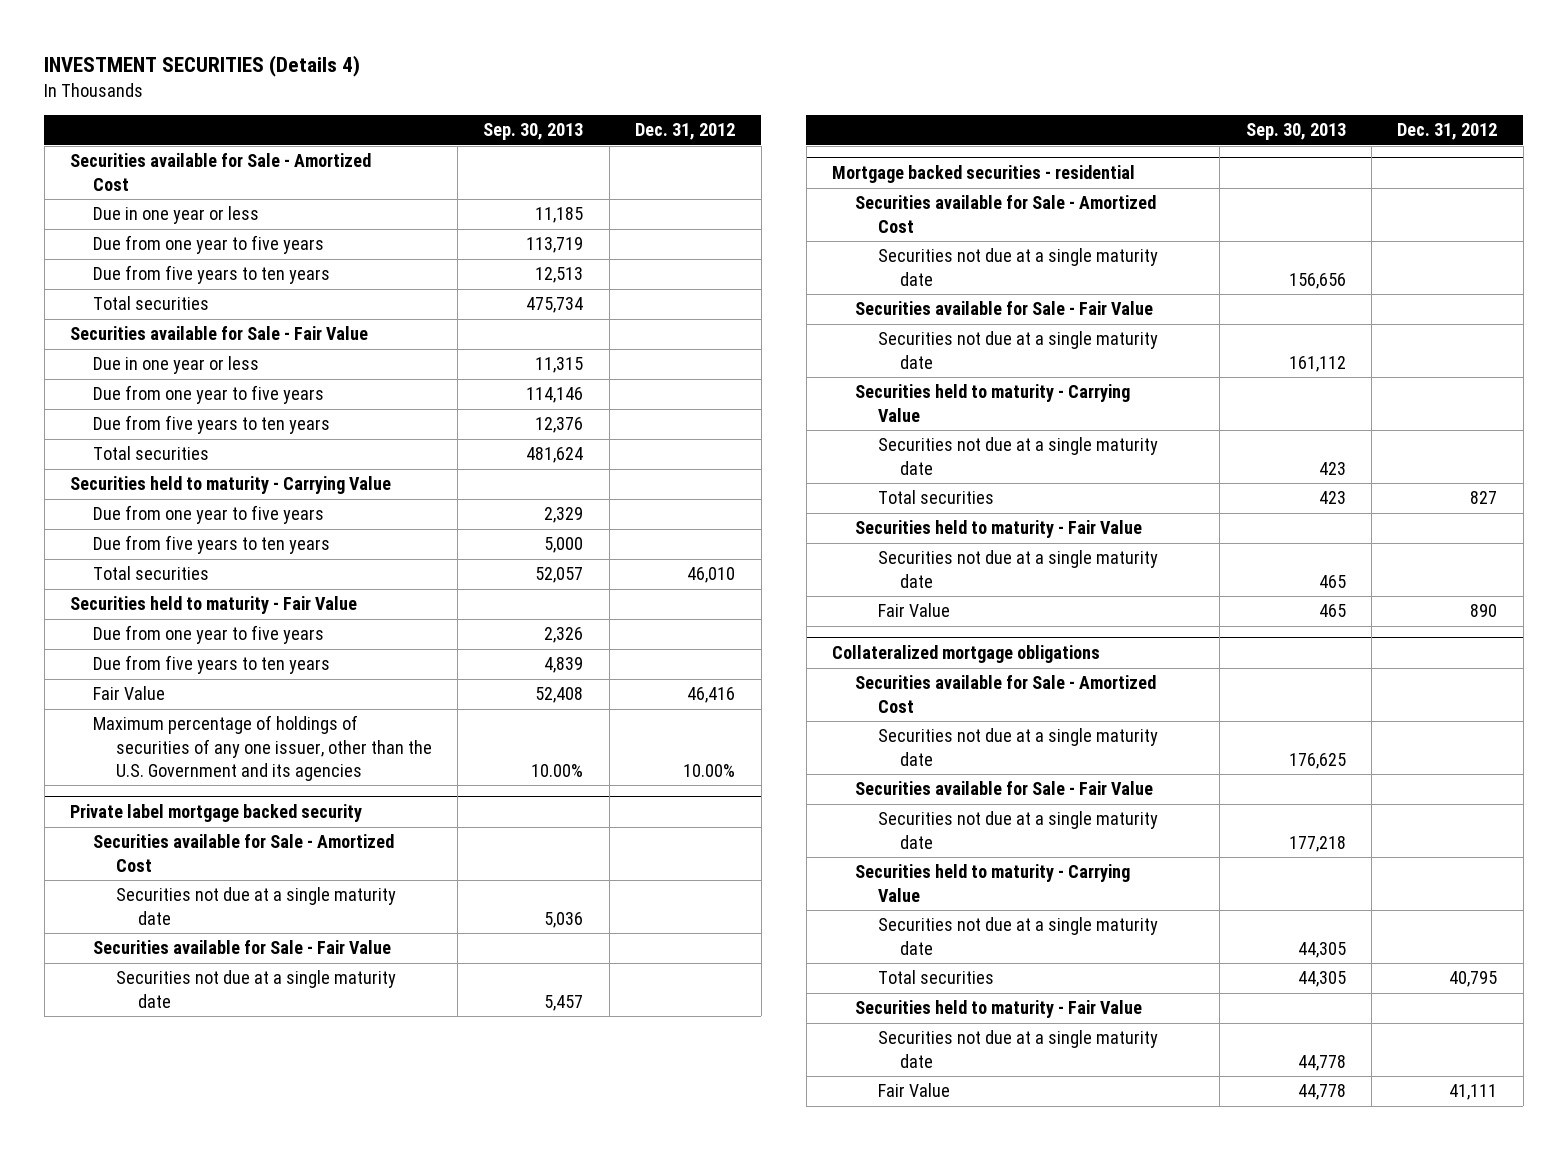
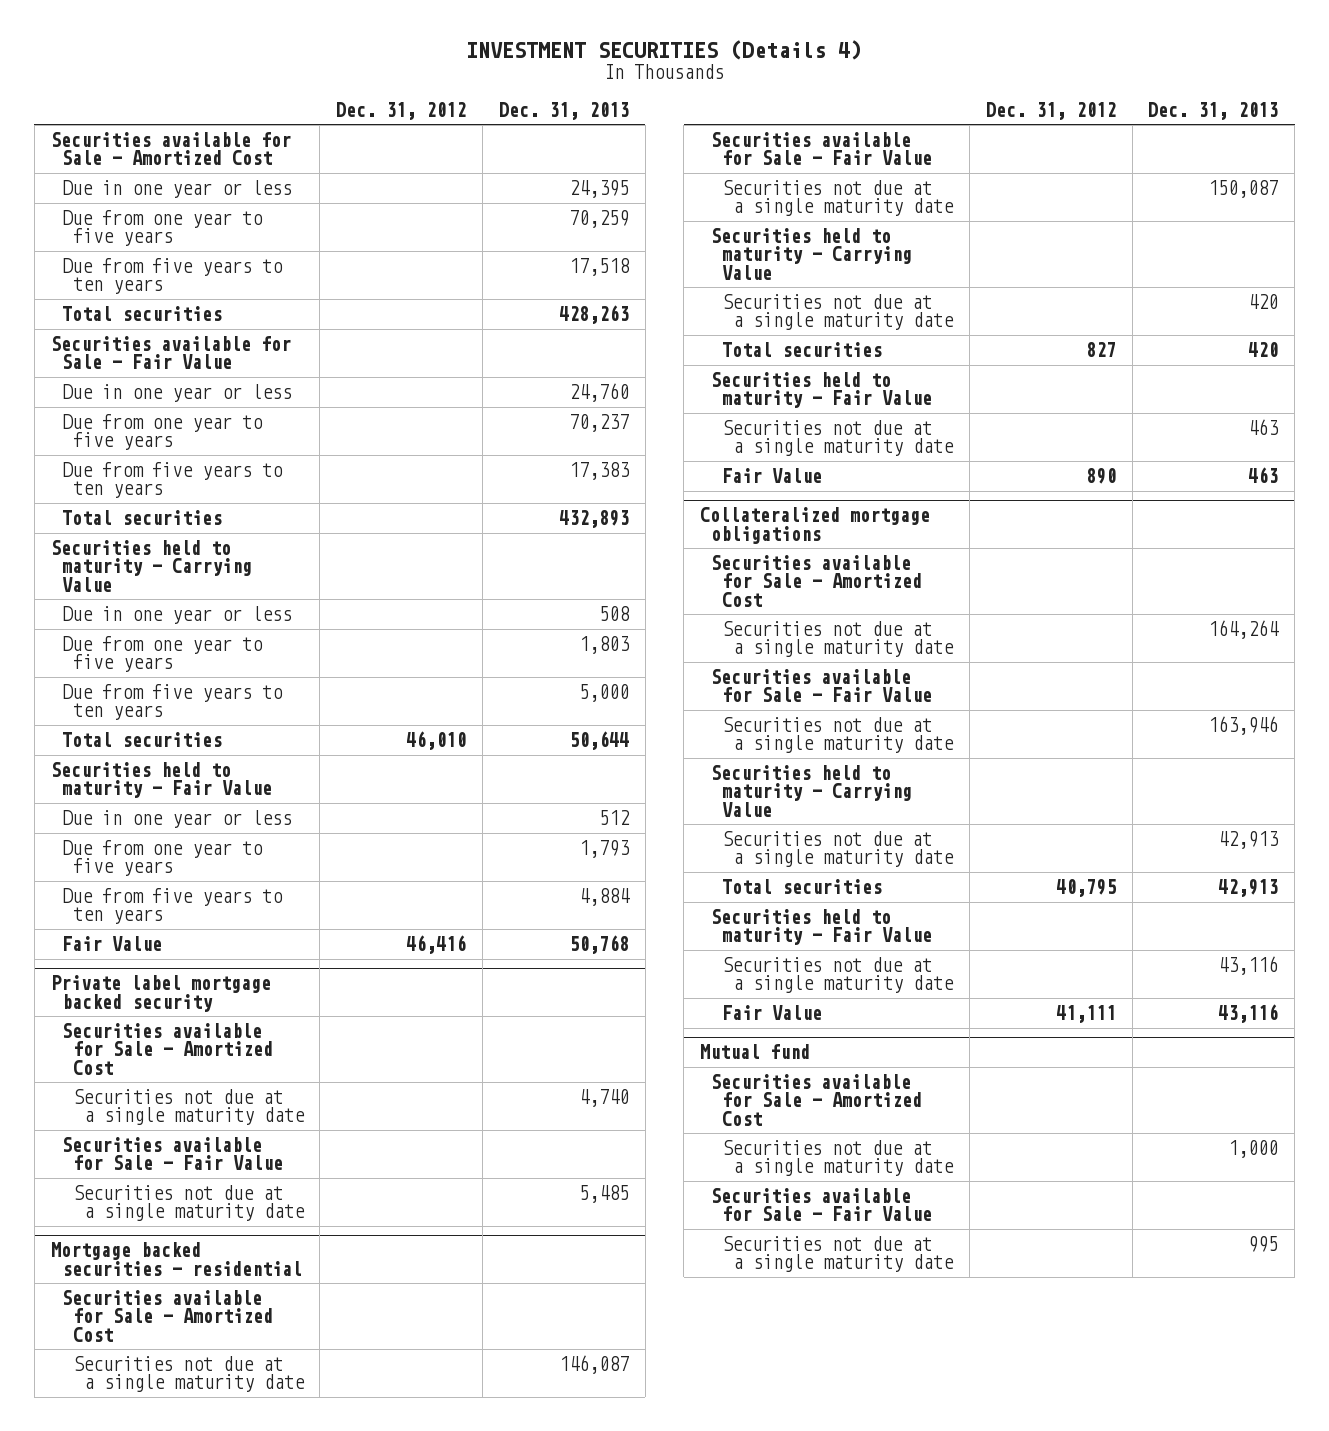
- | Sep. 30, 2013 | Dec. 31, 2012
+ | Dec. 31, 2012 | Dec. 31, 2013
+ Due in one year or less | | 508
+ Due in one year or less | | 512
- Maximum percentage of holdings of securities of any one issuer, other than the U.S. Government and its agencies | 10.00% | 10.00%
+ Mutual fund
+ Securities available for Sale - Amortized Cost
+ Securities not due at a single maturity date | | 1,000
+ Securities available for Sale - Fair Value
+ Securities not due at a single maturity date | | 995

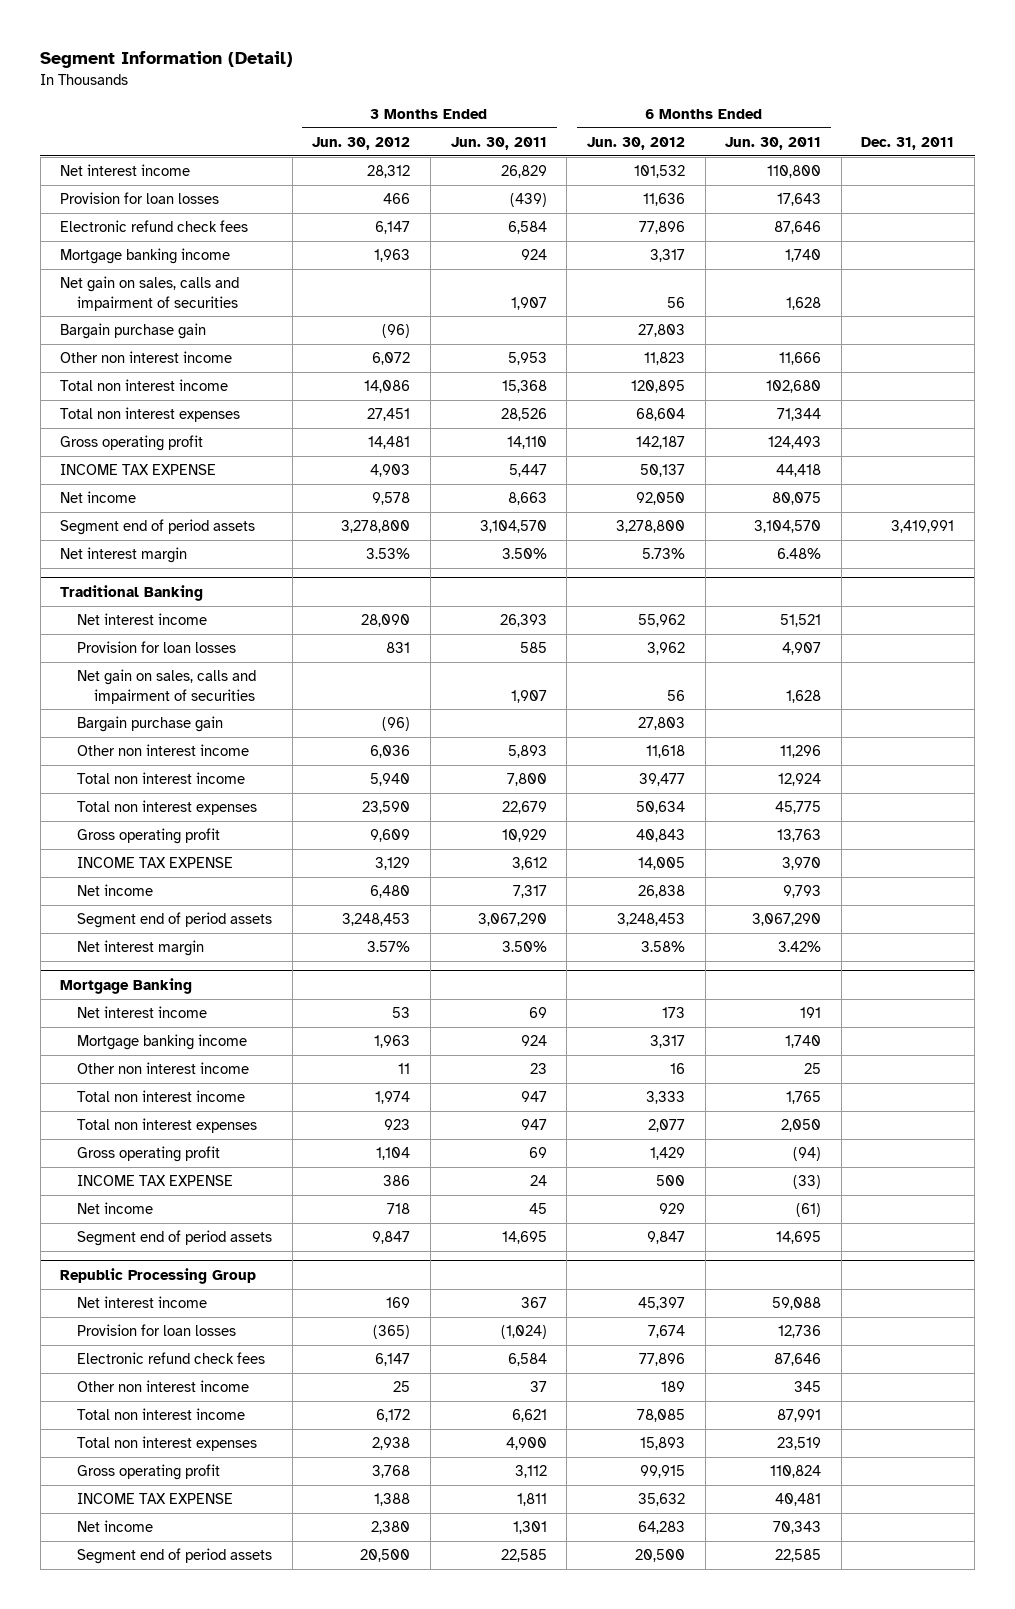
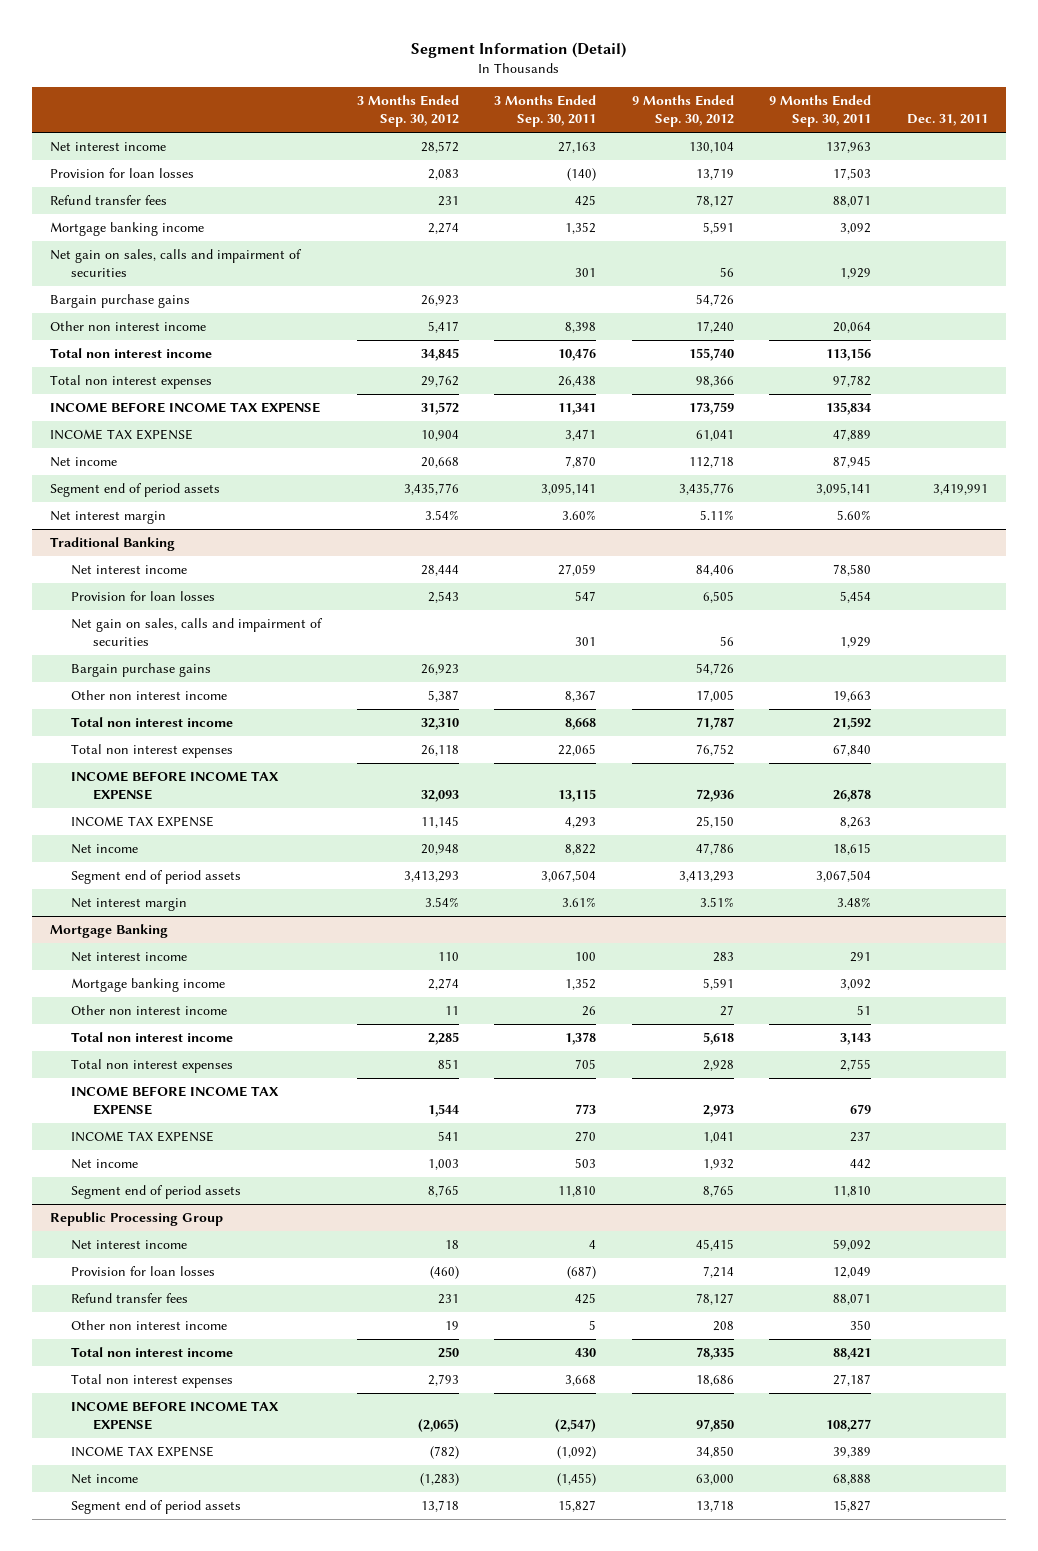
- | 3 Months Ended Jun. 30, 2012 | 3 Months Ended Jun. 30, 2011 | 6 Months Ended Jun. 30, 2012 | 6 Months Ended Jun. 30, 2011 | Dec. 31, 2011
+ | 3 Months Ended Sep. 30, 2012 | 3 Months Ended Sep. 30, 2011 | 9 Months Ended Sep. 30, 2012 | 9 Months Ended Sep. 30, 2011 | Dec. 31, 2011
- Electronic refund check fees | 6,147 | 6,584 | 77,896 | 87,646 |
+ Refund transfer fees | 231 | 425 | 78,127 | 88,071 |
- Bargain purchase gain | (96) | | 27,803 | |
+ Bargain purchase gains | 26,923 | | 54,726 | |
- Gross operating profit | 14,481 | 14,110 | 142,187 | 124,493 |
+ INCOME BEFORE INCOME TAX EXPENSE | 31,572 | 11,341 | 173,759 | 135,834 |
@ Traditional Banking
- Bargain purchase gain | (96) | | 27,803 | |
+ Bargain purchase gains | 26,923 | | 54,726 | |
- Gross operating profit | 9,609 | 10,929 | 40,843 | 13,763 |
+ INCOME BEFORE INCOME TAX EXPENSE | 32,093 | 13,115 | 72,936 | 26,878 |
@ Mortgage Banking
- Gross operating profit | 1,104 | 69 | 1,429 | (94) |
+ INCOME BEFORE INCOME TAX EXPENSE | 1,544 | 773 | 2,973 | 679 |
@ Republic Processing Group
- Electronic refund check fees | 6,147 | 6,584 | 77,896 | 87,646 |
+ Refund transfer fees | 231 | 425 | 78,127 | 88,071 |
- Gross operating profit | 3,768 | 3,112 | 99,915 | 110,824 |
+ INCOME BEFORE INCOME TAX EXPENSE | (2,065) | (2,547) | 97,850 | 108,277 |

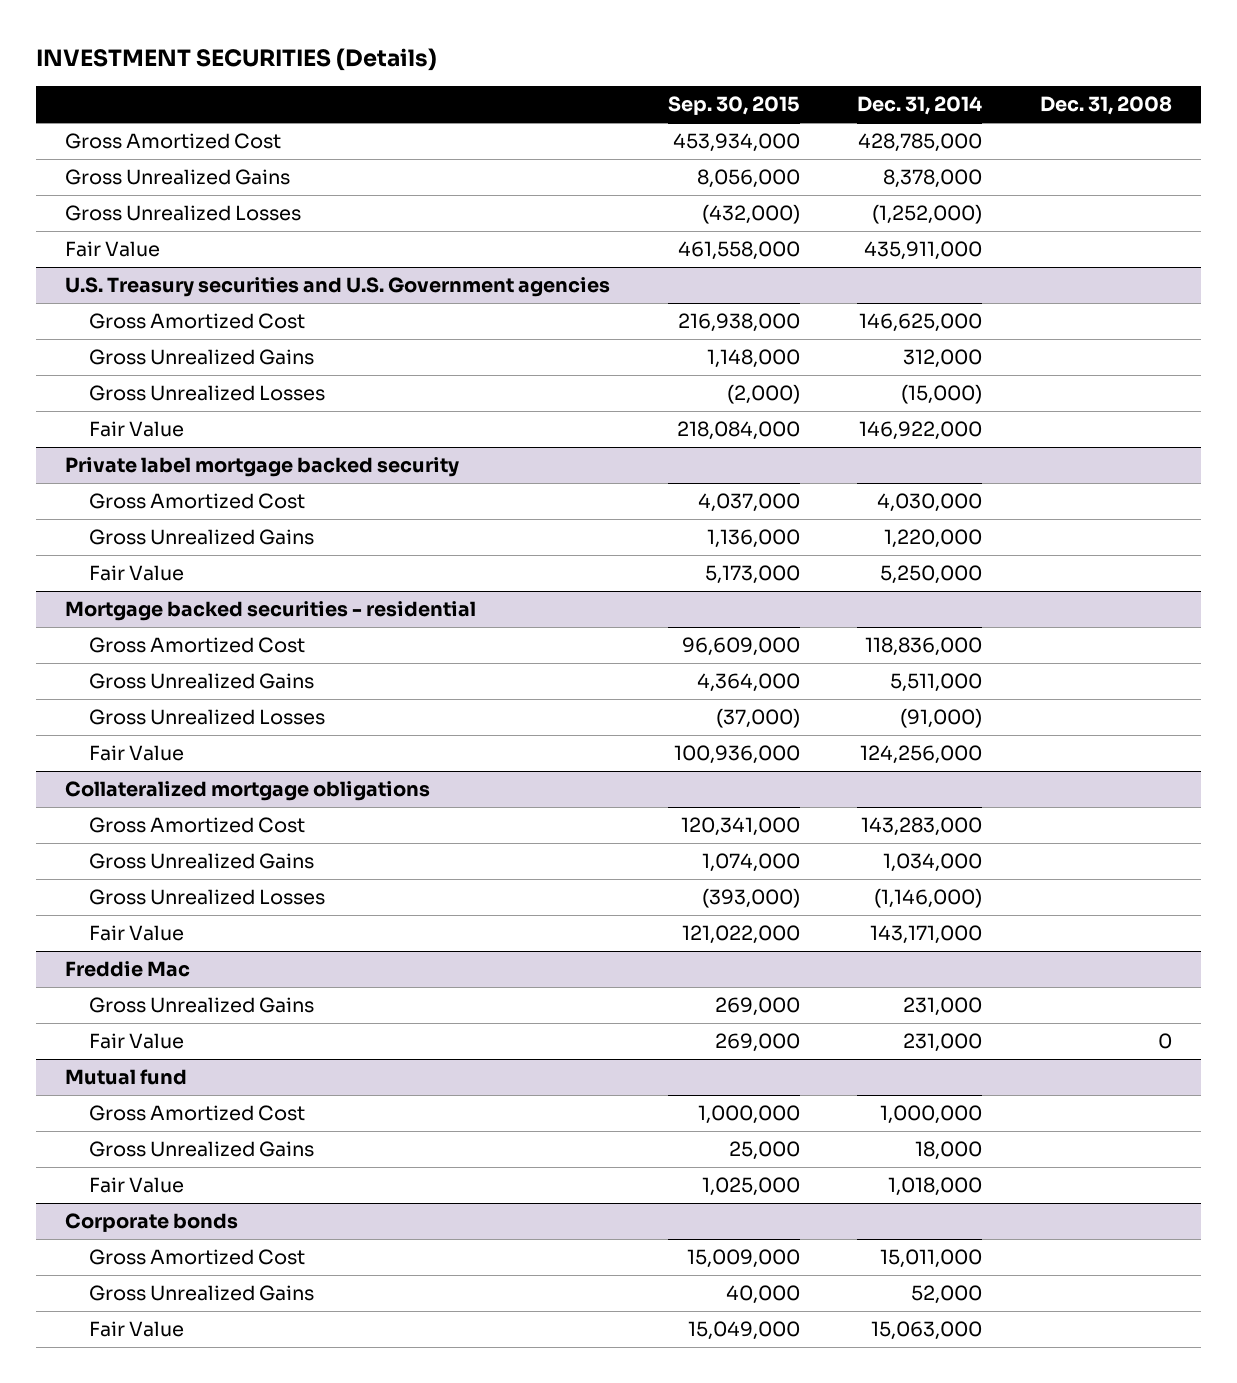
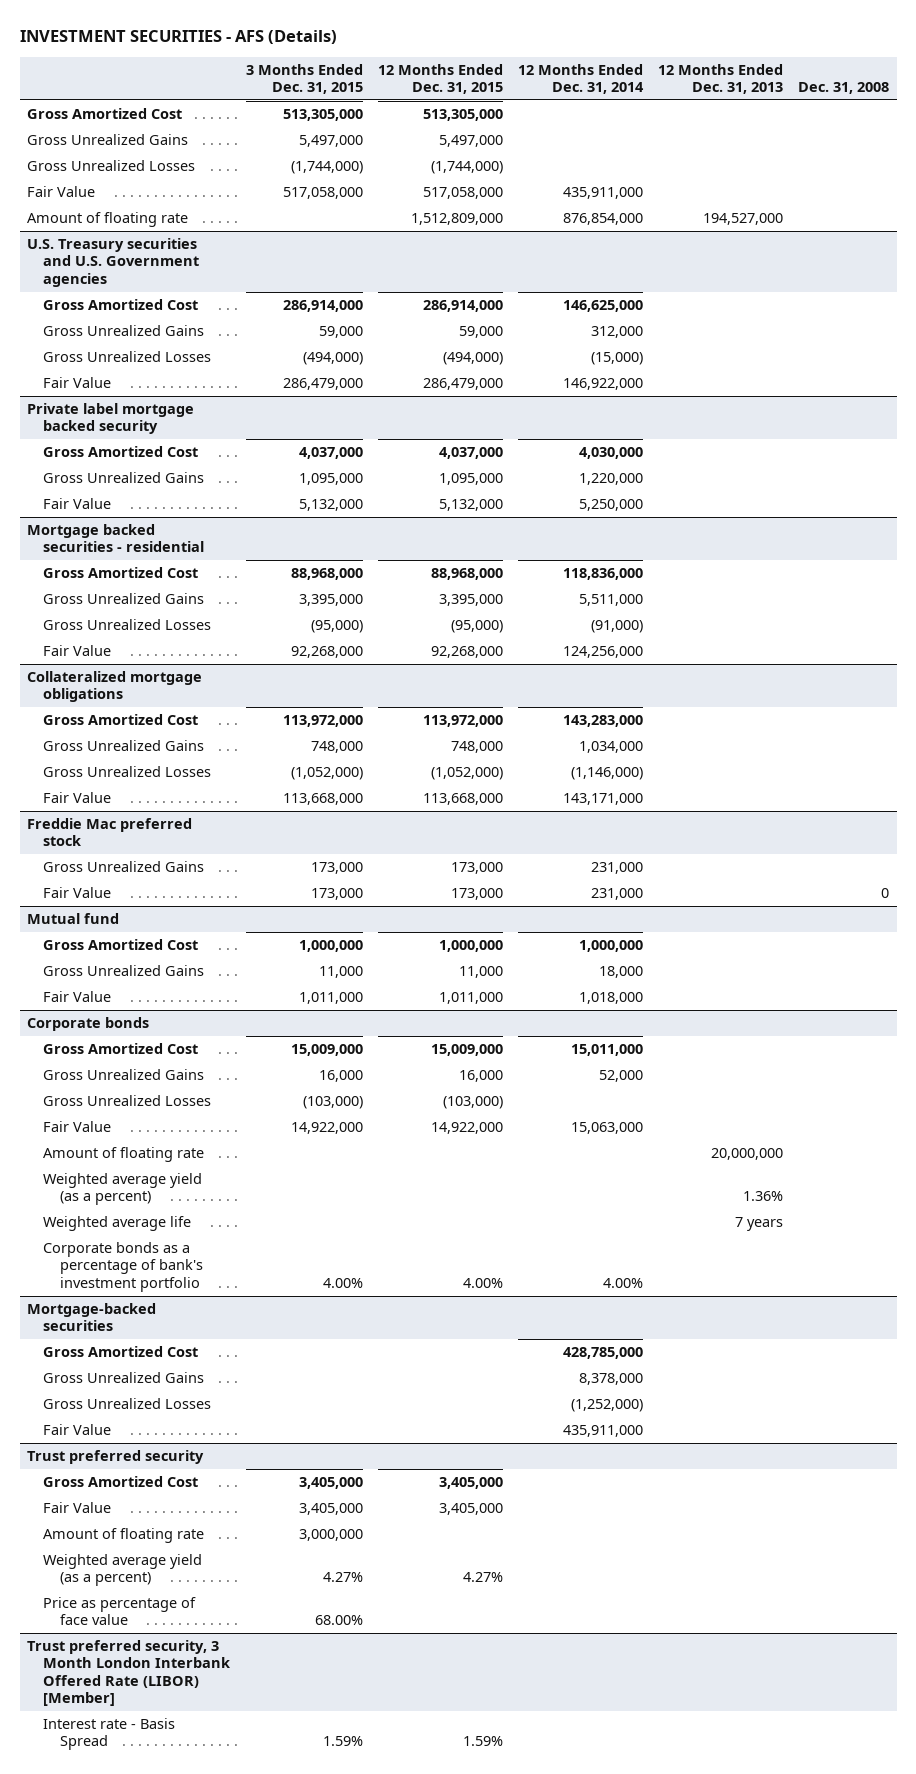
- INVESTMENT SECURITIES (Details)
+ INVESTMENT SECURITIES - AFS (Details)
- | Sep. 30, 2015 | Dec. 31, 2014 | Dec. 31, 2008
+ | 3 Months Ended Dec. 31, 2015 | 12 Months Ended Dec. 31, 2015 | 12 Months Ended Dec. 31, 2014 | 12 Months Ended Dec. 31, 2013 | Dec. 31, 2008
+ Amount of floating rate | | 1,512,809,000 | 876,854,000 | 194,527,000 |
- Freddie Mac
+ Freddie Mac preferred stock
@ Corporate bonds
+ Gross Unrealized Losses | (103,000) | (103,000) | | |
+ Amount of floating rate | | | | 20,000,000 |
+ Weighted average yield (as a percent) | | | | 1.36% |
+ Weighted average life | | | | 7 years |
+ Corporate bonds as a percentage of bank's investment portfolio | 4.00% | 4.00% | 4.00% | |
+ Mortgage-backed securities
+ Gross Amortized Cost | | | 428,785,000 | |
+ Gross Unrealized Gains | | | 8,378,000 | |
+ Gross Unrealized Losses | | | (1,252,000) | |
+ Fair Value | | | 435,911,000 | |
+ Trust preferred security
+ Gross Amortized Cost | 3,405,000 | 3,405,000 | | |
+ Fair Value | 3,405,000 | 3,405,000 | | |
+ Amount of floating rate | 3,000,000 | | | |
+ Weighted average yield (as a percent) | 4.27% | 4.27% | | |
+ Price as percentage of face value | 68.00% | | | |
+ Trust preferred security, 3 Month London Interbank Offered Rate (LIBOR) [Member]
+ Interest rate - Basis Spread | 1.59% | 1.59% | | |

